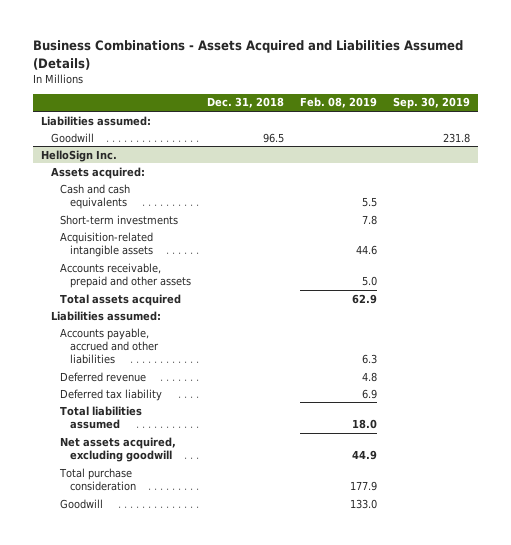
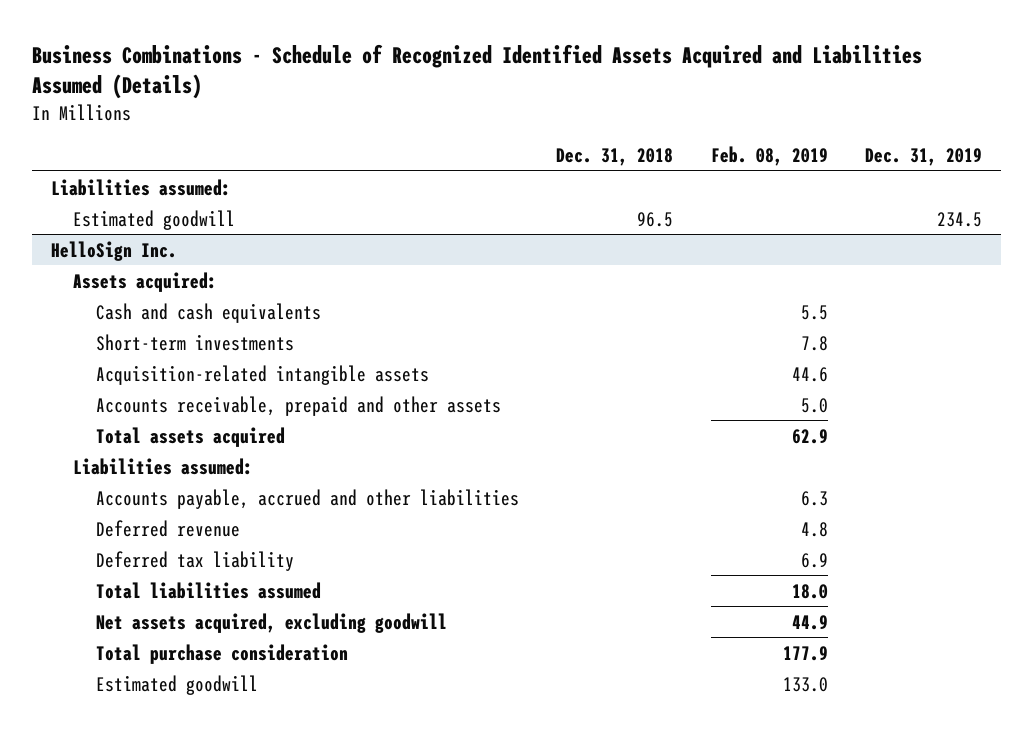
- Business Combinations - Assets Acquired and Liabilities Assumed (Details)
+ Business Combinations - Schedule of Recognized Identified Assets Acquired and Liabilities Assumed (Details)
- | Dec. 31, 2018 | Feb. 08, 2019 | Sep. 30, 2019
+ | Dec. 31, 2018 | Feb. 08, 2019 | Dec. 31, 2019
- Goodwill | 96.5 | | 231.8
+ Estimated goodwill | 96.5 | | 234.5
@ HelloSign Inc.
- Goodwill | | 133.0 |
+ Estimated goodwill | | 133.0 |

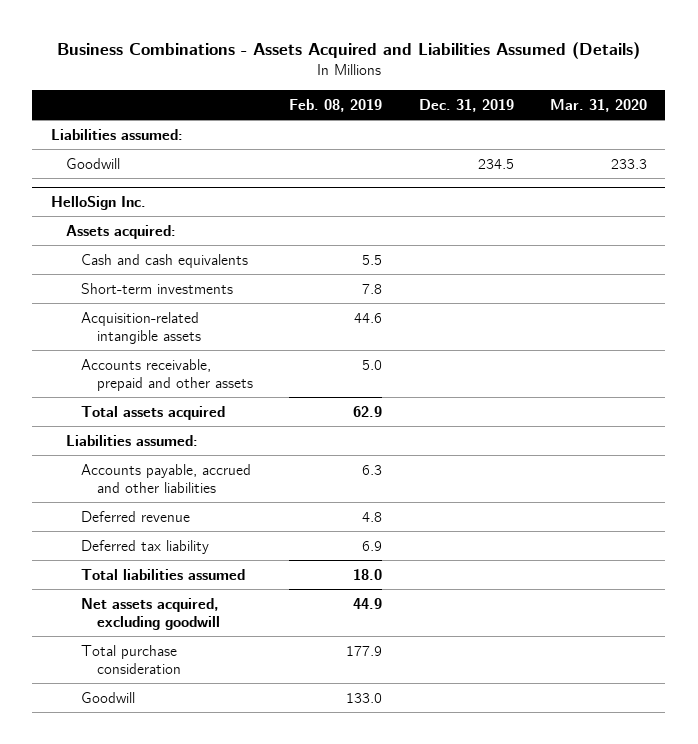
- Business Combinations - Schedule of Recognized Identified Assets Acquired and Liabilities Assumed (Details)
+ Business Combinations - Assets Acquired and Liabilities Assumed (Details)
- | Dec. 31, 2018 | Feb. 08, 2019 | Dec. 31, 2019
+ | Feb. 08, 2019 | Dec. 31, 2019 | Mar. 31, 2020
- Estimated goodwill | 96.5 | | 234.5
+ Goodwill | | 234.5 | 233.3
@ HelloSign Inc.
- Estimated goodwill | | 133.0 |
+ Goodwill | 133.0 | |

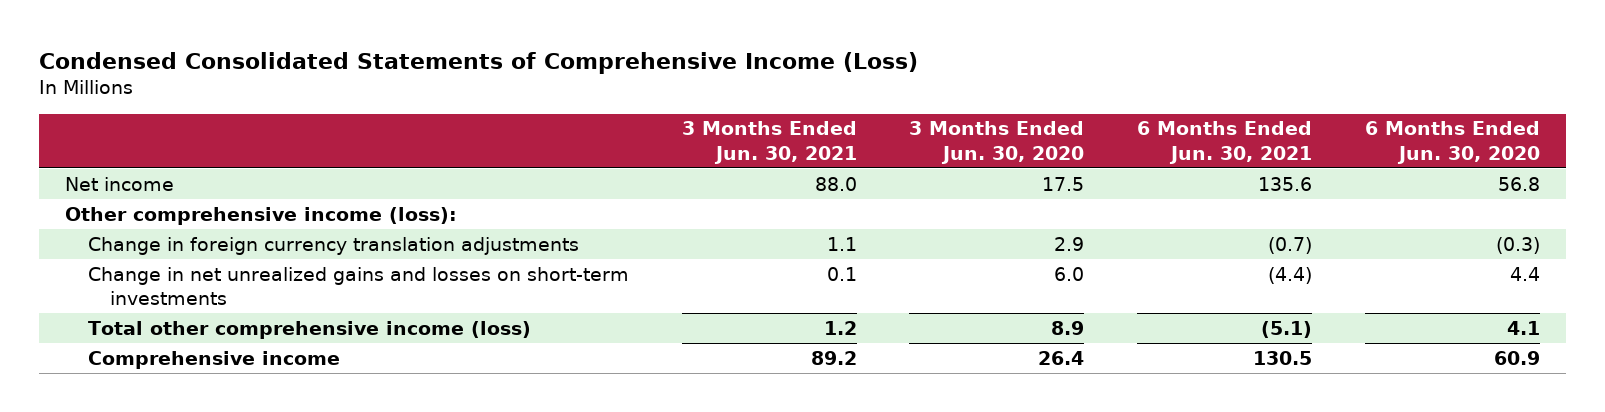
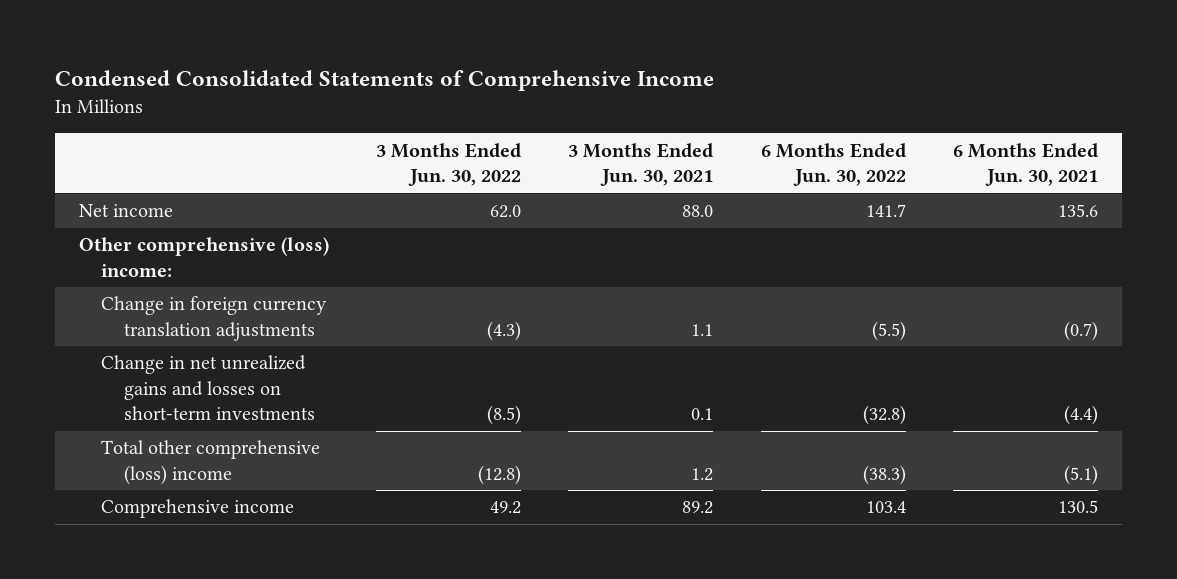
- Condensed Consolidated Statements of Comprehensive Income (Loss)
+ Condensed Consolidated Statements of Comprehensive Income
- | 3 Months Ended Jun. 30, 2021 | 3 Months Ended Jun. 30, 2020 | 6 Months Ended Jun. 30, 2021 | 6 Months Ended Jun. 30, 2020
+ | 3 Months Ended Jun. 30, 2022 | 3 Months Ended Jun. 30, 2021 | 6 Months Ended Jun. 30, 2022 | 6 Months Ended Jun. 30, 2021
- Other comprehensive income (loss):
+ Other comprehensive (loss) income:
- Total other comprehensive income (loss) | 1.2 | 8.9 | (5.1) | 4.1
+ Total other comprehensive (loss) income | (12.8) | 1.2 | (38.3) | (5.1)

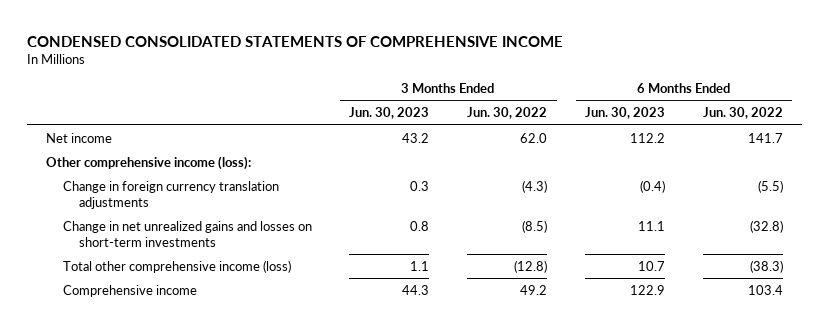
- Condensed Consolidated Statements of Comprehensive Income
+ CONDENSED CONSOLIDATED STATEMENTS OF COMPREHENSIVE INCOME
- | 3 Months Ended Jun. 30, 2022 | 3 Months Ended Jun. 30, 2021 | 6 Months Ended Jun. 30, 2022 | 6 Months Ended Jun. 30, 2021
+ | 3 Months Ended Jun. 30, 2023 | 3 Months Ended Jun. 30, 2022 | 6 Months Ended Jun. 30, 2023 | 6 Months Ended Jun. 30, 2022
- Other comprehensive (loss) income:
+ Other comprehensive income (loss):
- Total other comprehensive (loss) income | (12.8) | 1.2 | (38.3) | (5.1)
+ Total other comprehensive income (loss) | 1.1 | (12.8) | 10.7 | (38.3)

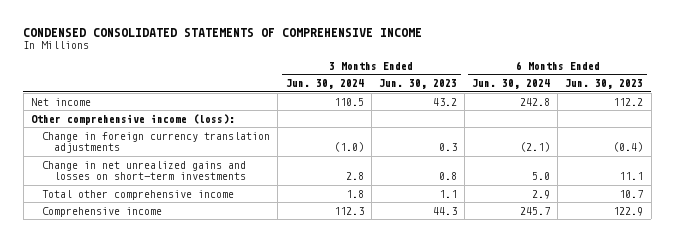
- | 3 Months Ended Jun. 30, 2023 | 3 Months Ended Jun. 30, 2022 | 6 Months Ended Jun. 30, 2023 | 6 Months Ended Jun. 30, 2022
+ | 3 Months Ended Jun. 30, 2024 | 3 Months Ended Jun. 30, 2023 | 6 Months Ended Jun. 30, 2024 | 6 Months Ended Jun. 30, 2023
- Total other comprehensive income (loss) | 1.1 | (12.8) | 10.7 | (38.3)
+ Total other comprehensive income | 1.8 | 1.1 | 2.9 | 10.7

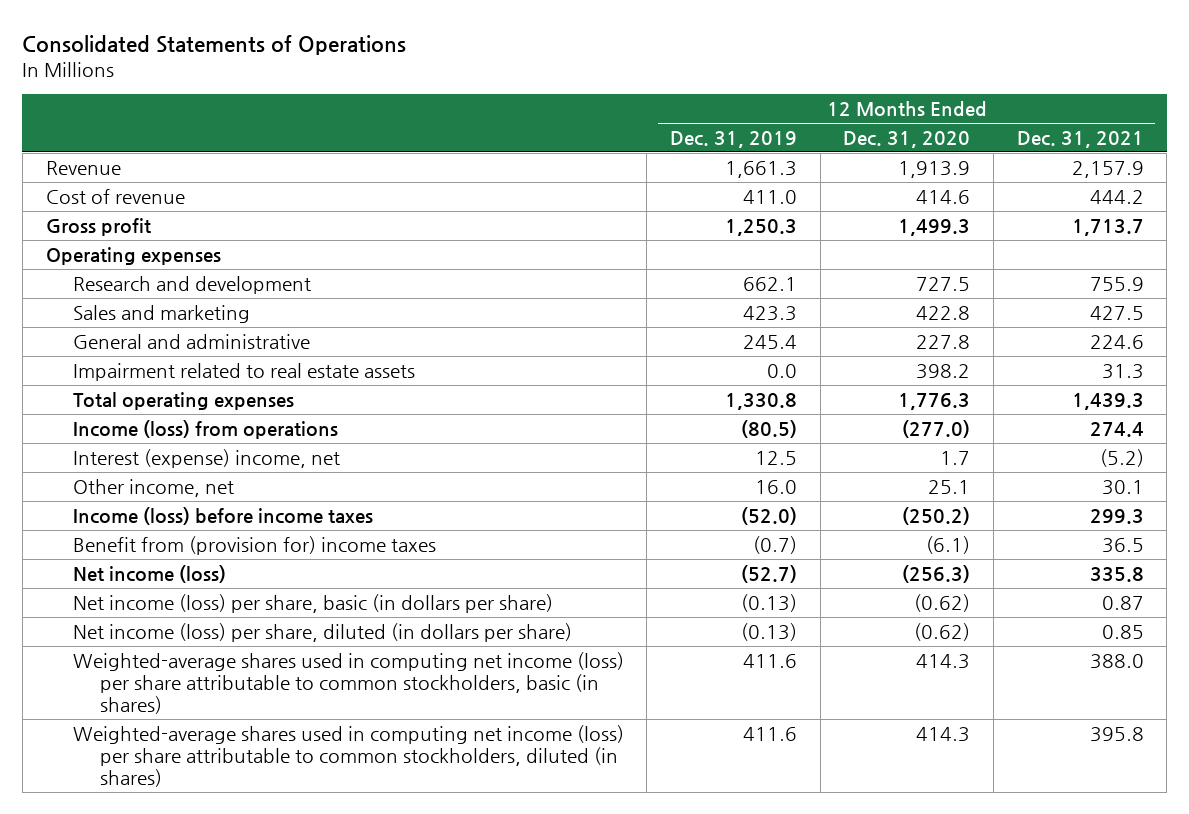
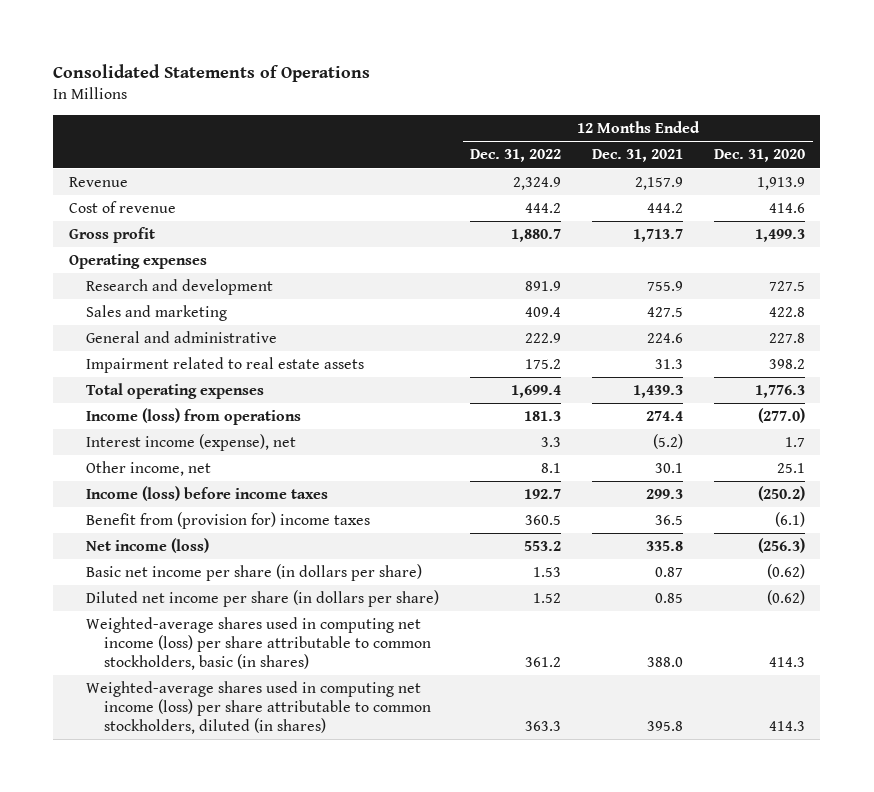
- | 12 Months Ended Dec. 31, 2019 | 12 Months Ended Dec. 31, 2020 | 12 Months Ended Dec. 31, 2021
+ | 12 Months Ended Dec. 31, 2022 | 12 Months Ended Dec. 31, 2021 | 12 Months Ended Dec. 31, 2020
- Interest (expense) income, net | 12.5 | 1.7 | (5.2)
+ Interest income (expense), net | 3.3 | (5.2) | 1.7
- Net income (loss) per share, basic (in dollars per share) | (0.13) | (0.62) | 0.87
- Net income (loss) per share, diluted (in dollars per share) | (0.13) | (0.62) | 0.85
+ Basic net income per share (in dollars per share) | 1.53 | 0.87 | (0.62)
+ Diluted net income per share (in dollars per share) | 1.52 | 0.85 | (0.62)

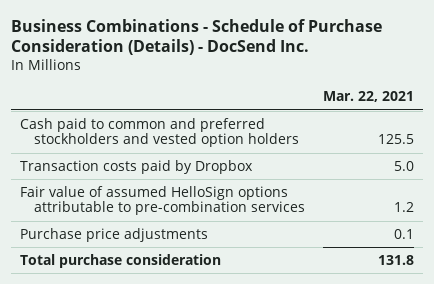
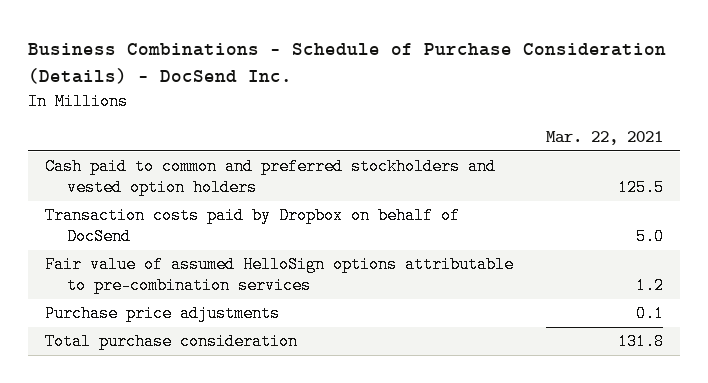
- Transaction costs paid by Dropbox | 5.0
+ Transaction costs paid by Dropbox on behalf of DocSend | 5.0

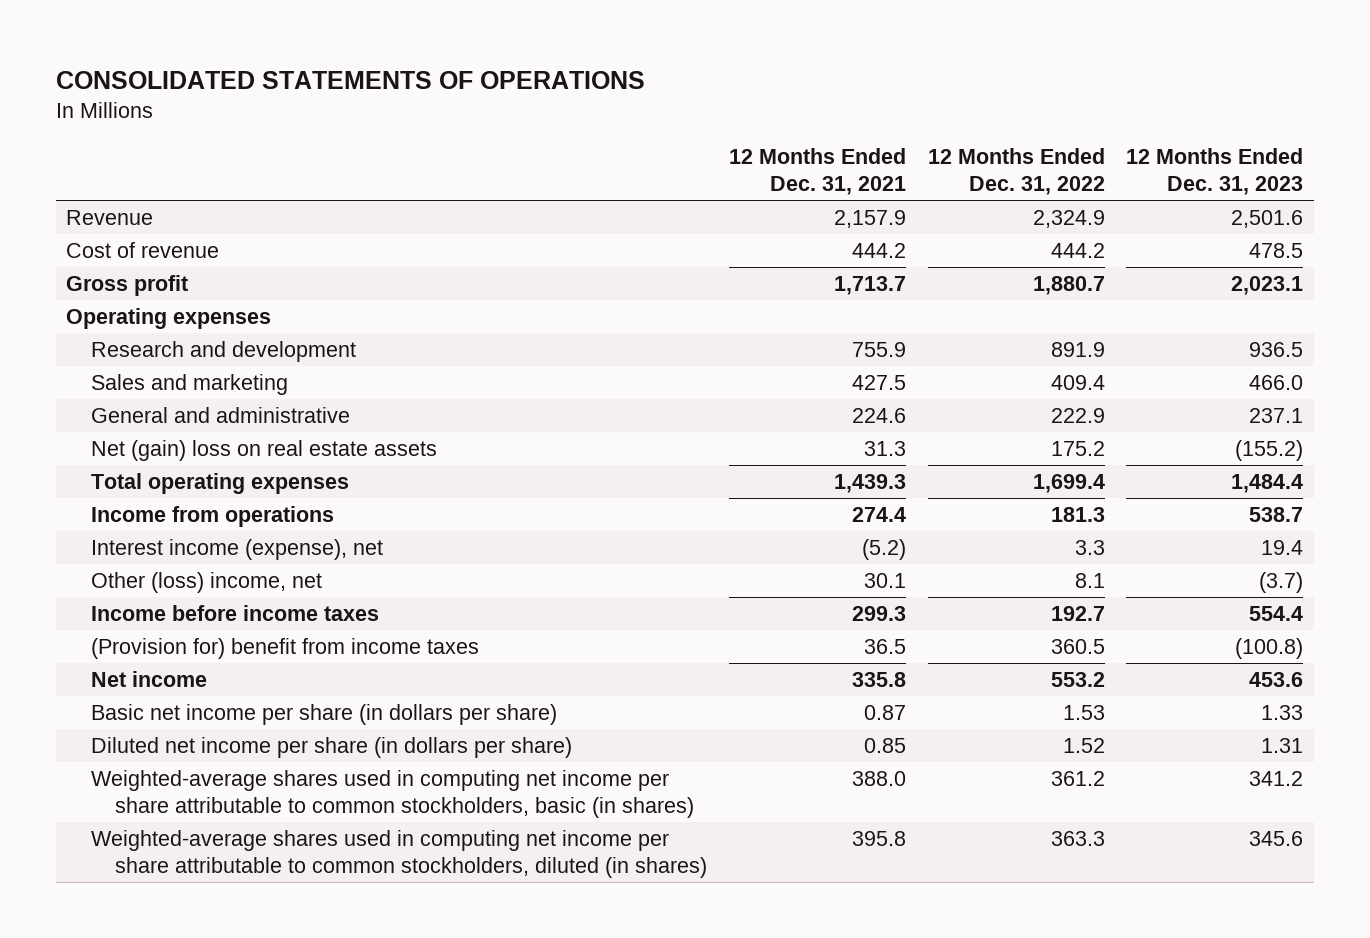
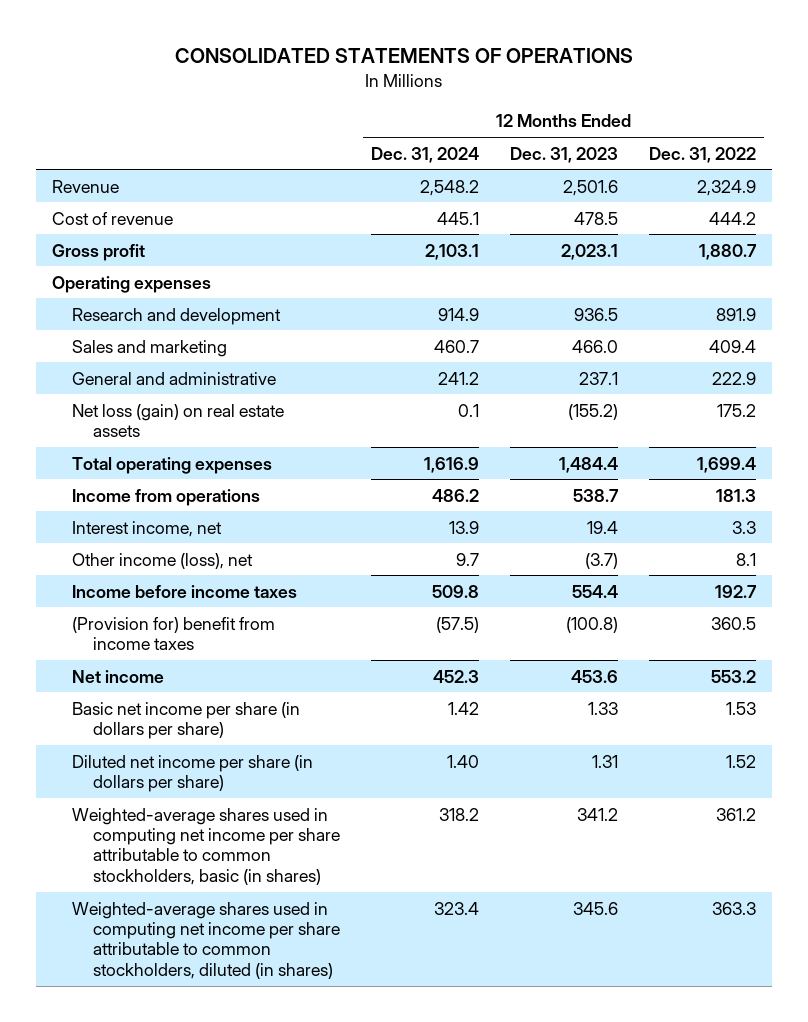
- | 12 Months Ended Dec. 31, 2021 | 12 Months Ended Dec. 31, 2022 | 12 Months Ended Dec. 31, 2023
+ | 12 Months Ended Dec. 31, 2024 | 12 Months Ended Dec. 31, 2023 | 12 Months Ended Dec. 31, 2022
- Net (gain) loss on real estate assets | 31.3 | 175.2 | (155.2)
+ Net loss (gain) on real estate assets | 0.1 | (155.2) | 175.2
- Interest income (expense), net | (5.2) | 3.3 | 19.4
- Other (loss) income, net | 30.1 | 8.1 | (3.7)
+ Interest income, net | 13.9 | 19.4 | 3.3
+ Other income (loss), net | 9.7 | (3.7) | 8.1

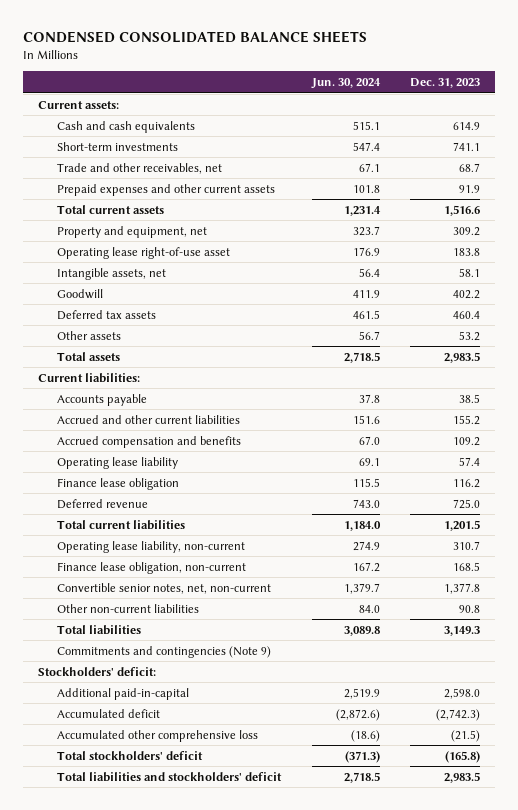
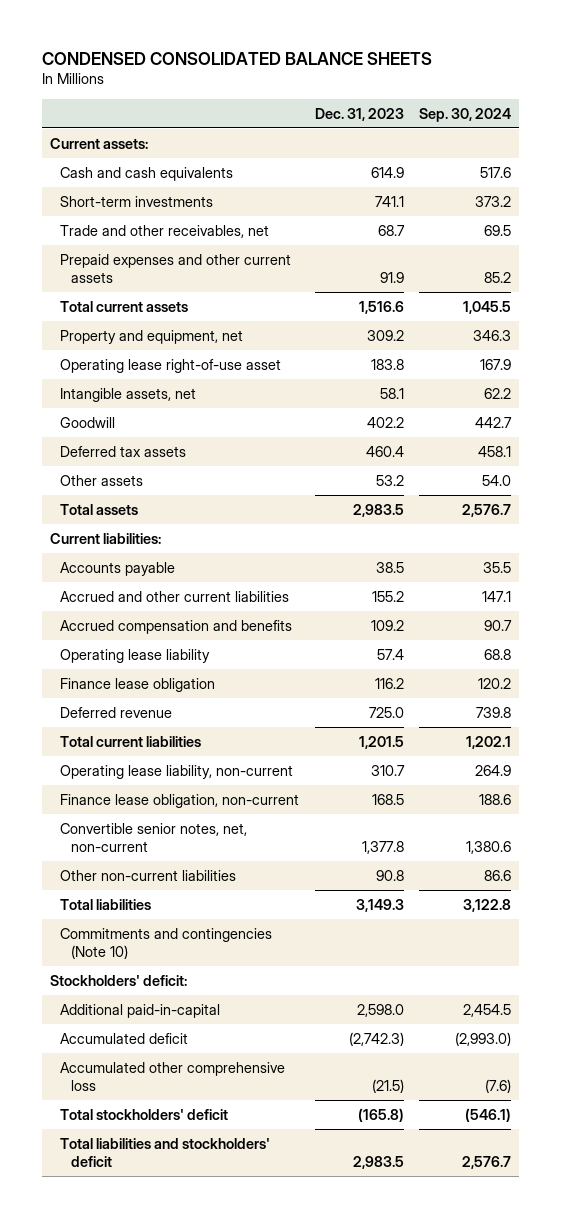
- | Jun. 30, 2024 | Dec. 31, 2023
+ | Dec. 31, 2023 | Sep. 30, 2024
- Commitments and contingencies (Note 9)
+ Commitments and contingencies (Note 10)

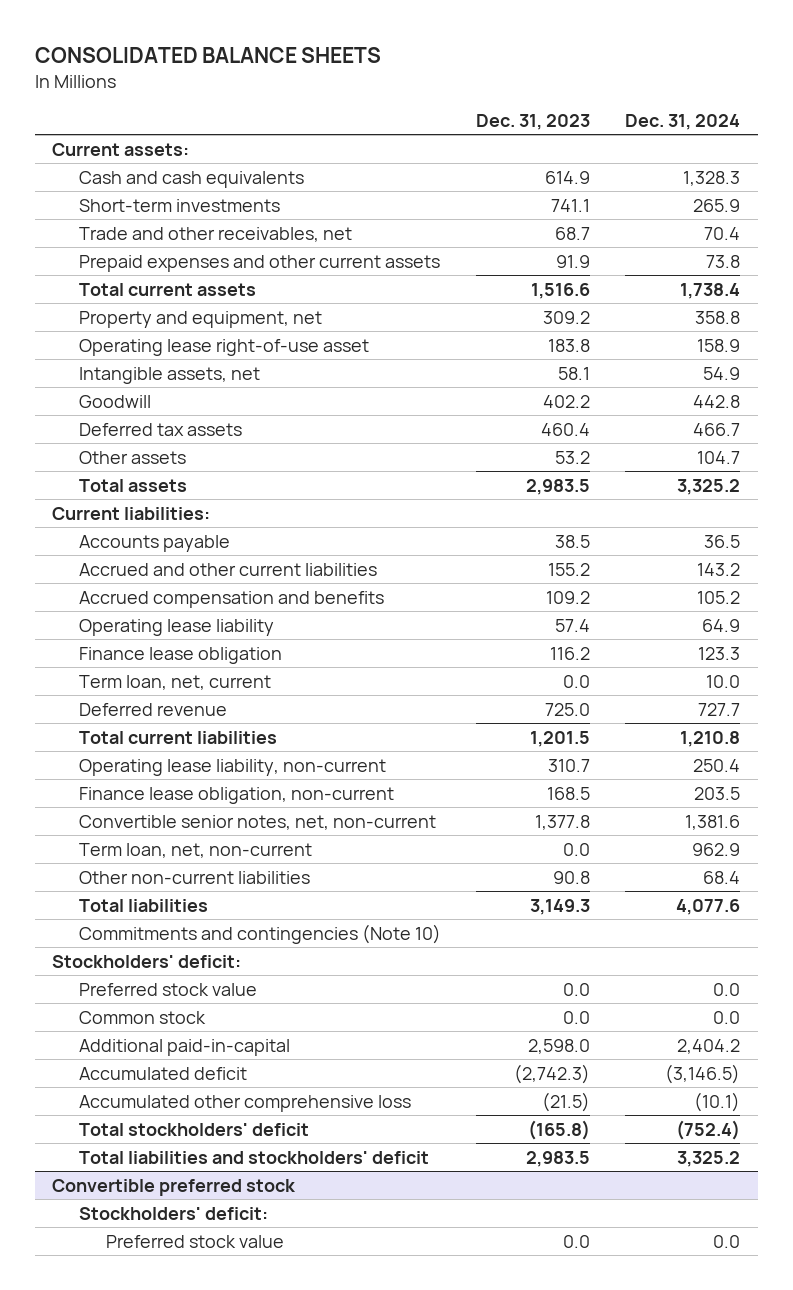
- CONDENSED CONSOLIDATED BALANCE SHEETS
+ CONSOLIDATED BALANCE SHEETS
- | Dec. 31, 2023 | Sep. 30, 2024
+ | Dec. 31, 2023 | Dec. 31, 2024
+ Term loan, net, current | 0.0 | 10.0
+ Term loan, net, non-current | 0.0 | 962.9
+ Preferred stock value | 0.0 | 0.0
+ Common stock | 0.0 | 0.0
+ Convertible preferred stock
+ Stockholders' deficit:
+ Preferred stock value | 0.0 | 0.0

